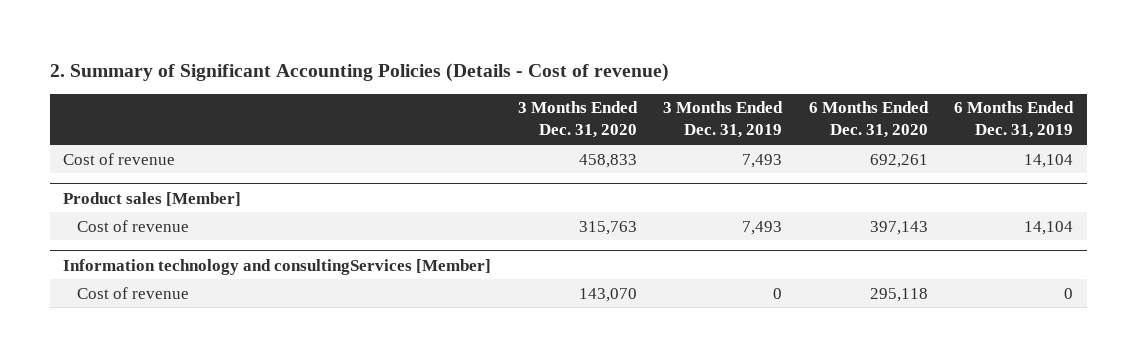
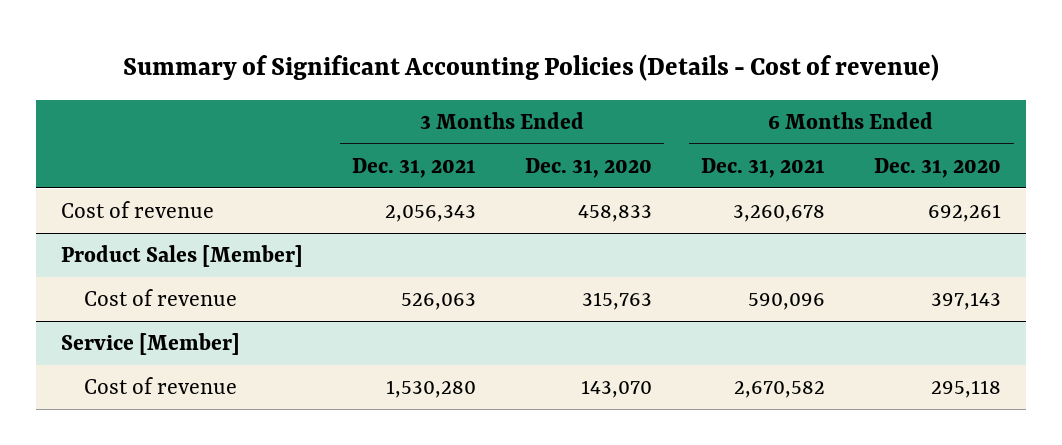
- 2. Summary of Significant Accounting Policies (Details - Cost of revenue)
+ Summary of Significant Accounting Policies (Details - Cost of revenue)
- | 3 Months Ended Dec. 31, 2020 | 3 Months Ended Dec. 31, 2019 | 6 Months Ended Dec. 31, 2020 | 6 Months Ended Dec. 31, 2019
+ | 3 Months Ended Dec. 31, 2021 | 3 Months Ended Dec. 31, 2020 | 6 Months Ended Dec. 31, 2021 | 6 Months Ended Dec. 31, 2020
- Product sales [Member]
+ Product Sales [Member]
- Information technology and consultingServices [Member]
+ Service [Member]

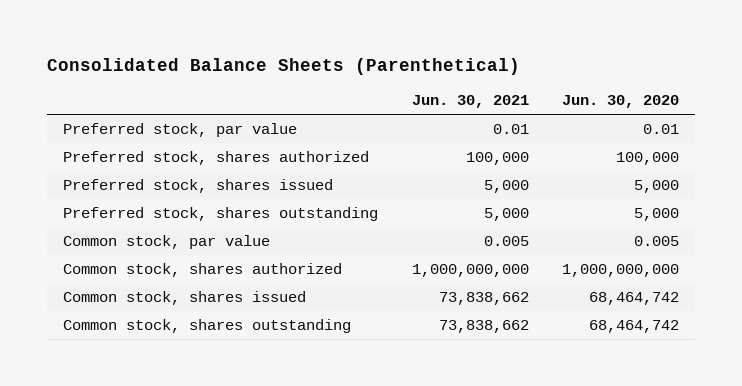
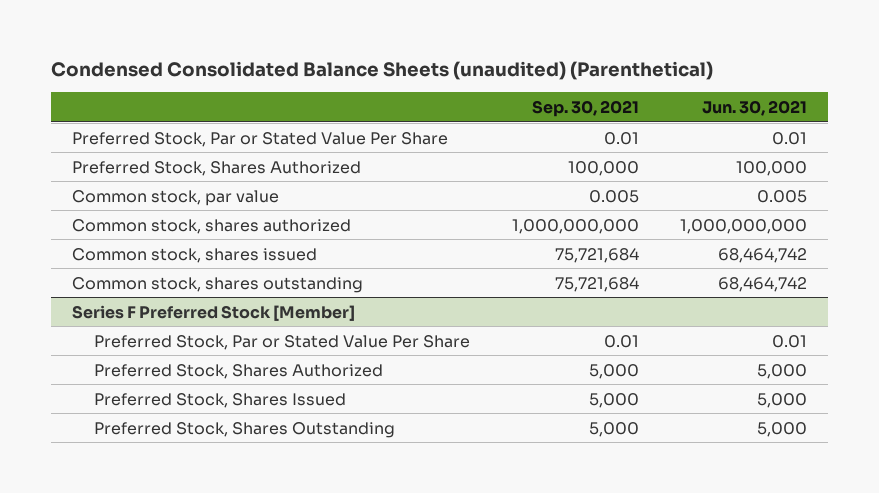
- Consolidated Balance Sheets (Parenthetical)
+ Condensed Consolidated Balance Sheets (unaudited) (Parenthetical)
- | Jun. 30, 2021 | Jun. 30, 2020
+ | Sep. 30, 2021 | Jun. 30, 2021
- Preferred stock, par value | 0.01 | 0.01
- Preferred stock, shares authorized | 100,000 | 100,000
- Preferred stock, shares issued | 5,000 | 5,000
- Preferred stock, shares outstanding | 5,000 | 5,000
+ Preferred Stock, Par or Stated Value Per Share | 0.01 | 0.01
+ Preferred Stock, Shares Authorized | 100,000 | 100,000
- Common stock, shares issued | 73,838,662 | 68,464,742
- Common stock, shares outstanding | 73,838,662 | 68,464,742
+ Common stock, shares issued | 75,721,684 | 68,464,742
+ Common stock, shares outstanding | 75,721,684 | 68,464,742
+ Series F Preferred Stock [Member]
+ Preferred Stock, Par or Stated Value Per Share | 0.01 | 0.01
+ Preferred Stock, Shares Authorized | 5,000 | 5,000
+ Preferred Stock, Shares Issued | 5,000 | 5,000
+ Preferred Stock, Shares Outstanding | 5,000 | 5,000

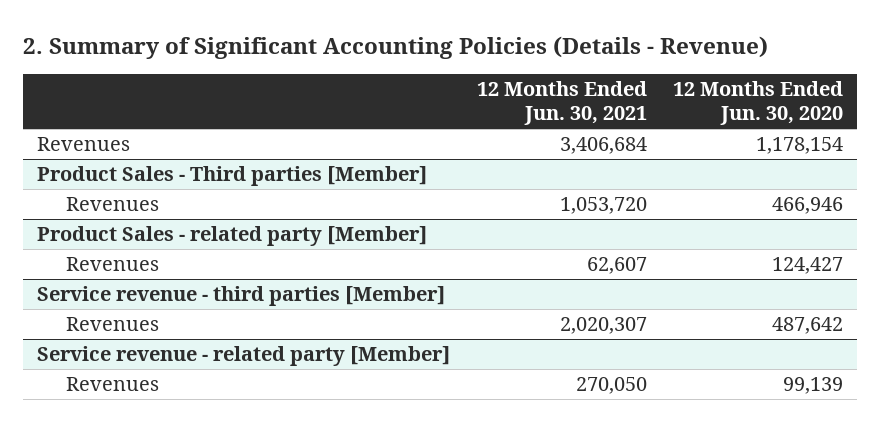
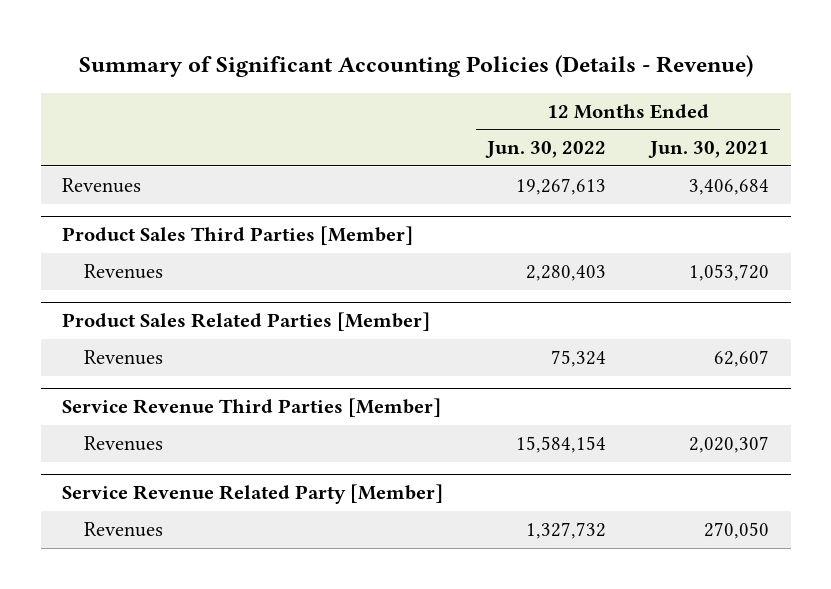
- 2. Summary of Significant Accounting Policies (Details - Revenue)
+ Summary of Significant Accounting Policies (Details - Revenue)
- | 12 Months Ended Jun. 30, 2021 | 12 Months Ended Jun. 30, 2020
+ | 12 Months Ended Jun. 30, 2022 | 12 Months Ended Jun. 30, 2021
- Product Sales - Third parties [Member]
+ Product Sales Third Parties [Member]
- Product Sales - related party [Member]
+ Product Sales Related Parties [Member]
- Service revenue - third parties [Member]
+ Service Revenue Third Parties [Member]
- Service revenue - related party [Member]
+ Service Revenue Related Party [Member]

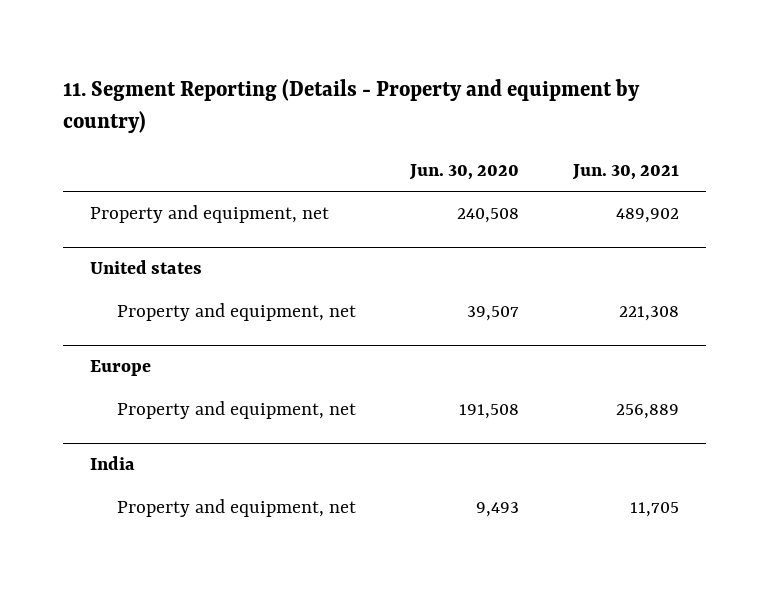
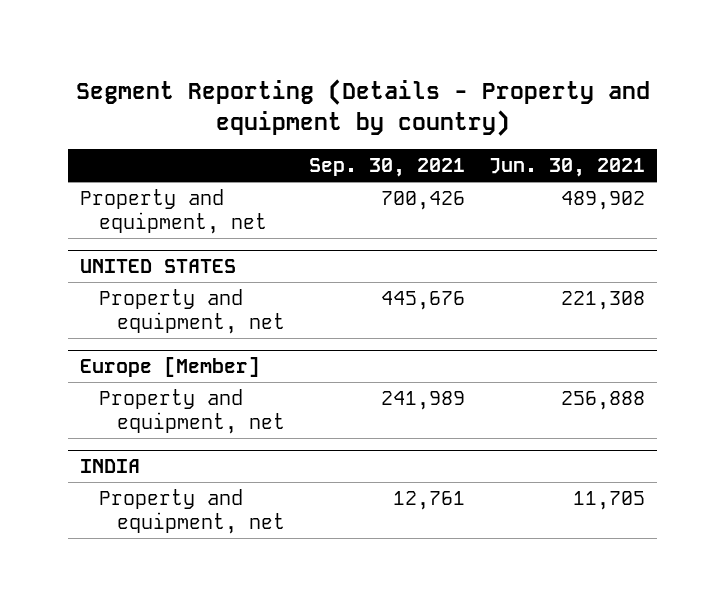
- 11. Segment Reporting (Details - Property and equipment by country)
+ Segment Reporting (Details - Property and equipment by country)
- | Jun. 30, 2020 | Jun. 30, 2021
+ | Sep. 30, 2021 | Jun. 30, 2021
- United states
+ UNITED STATES
- Europe
- Property and equipment, net | 191,508 | 256,889
- India
+ Europe [Member]
+ Property and equipment, net | 241,989 | 256,888
+ INDIA

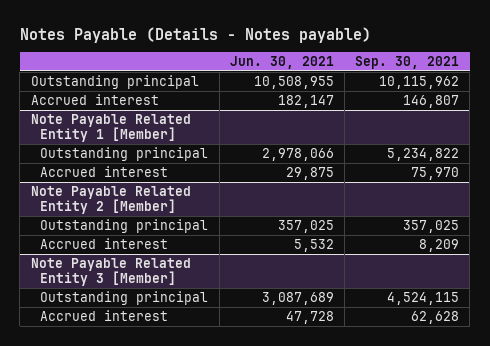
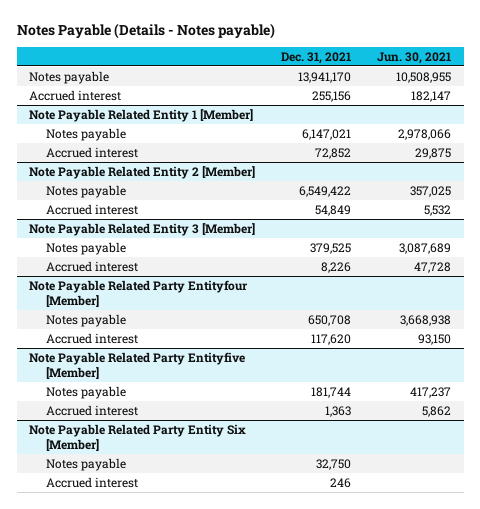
- | Jun. 30, 2021 | Sep. 30, 2021
+ | Dec. 31, 2021 | Jun. 30, 2021
- Outstanding principal | 10,508,955 | 10,115,962
+ Notes payable | 13,941,170 | 10,508,955
@ Note Payable Related Entity 1 [Member]
- Outstanding principal | 2,978,066 | 5,234,822
+ Notes payable | 6,147,021 | 2,978,066
@ Note Payable Related Entity 2 [Member]
- Outstanding principal | 357,025 | 357,025
+ Notes payable | 6,549,422 | 357,025
@ Note Payable Related Entity 3 [Member]
- Outstanding principal | 3,087,689 | 4,524,115
+ Notes payable | 379,525 | 3,087,689
+ Note Payable Related Party Entityfour [Member]
+ Notes payable | 650,708 | 3,668,938
+ Accrued interest | 117,620 | 93,150
+ Note Payable Related Party Entityfive [Member]
+ Notes payable | 181,744 | 417,237
+ Accrued interest | 1,363 | 5,862
+ Note Payable Related Party Entity Six [Member]
+ Notes payable | 32,750 |
+ Accrued interest | 246 |

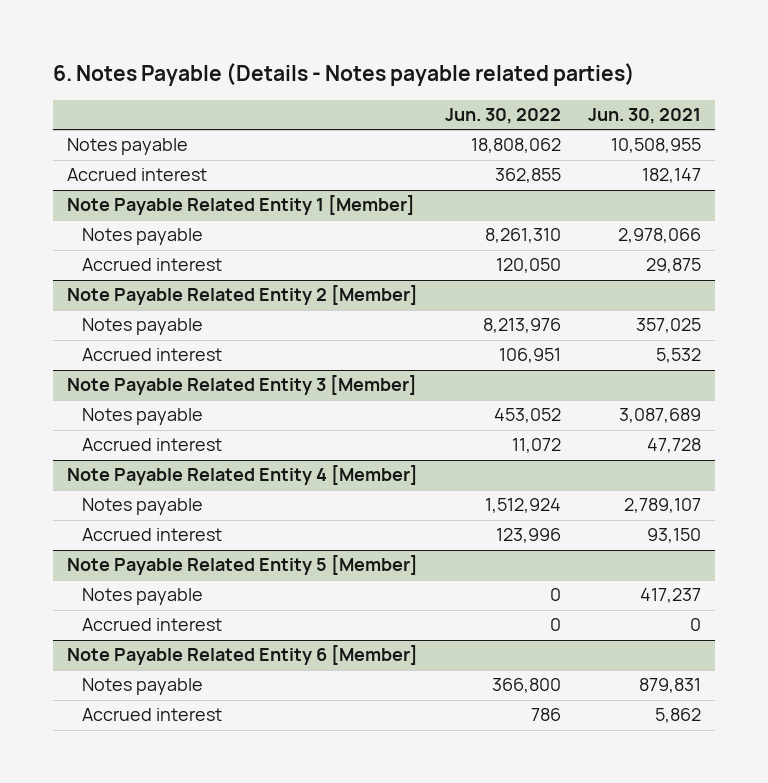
- Notes Payable (Details - Notes payable)
+ 6. Notes Payable (Details - Notes payable related parties)
- | Dec. 31, 2021 | Jun. 30, 2021
+ | Jun. 30, 2022 | Jun. 30, 2021
- Note Payable Related Party Entityfour [Member]
- Notes payable | 650,708 | 3,668,938
+ Note Payable Related Entity 4 [Member]
+ Notes payable | 1,512,924 | 2,789,107
- Note Payable Related Party Entityfive [Member]
+ Note Payable Related Entity 5 [Member]
+ Accrued interest | 0 | 0
+ Note Payable Related Entity 6 [Member]
+ Notes payable | 366,800 | 879,831
- Note Payable Related Party Entity Six [Member]
- Notes payable | 32,750 |
- Accrued interest | 246 |

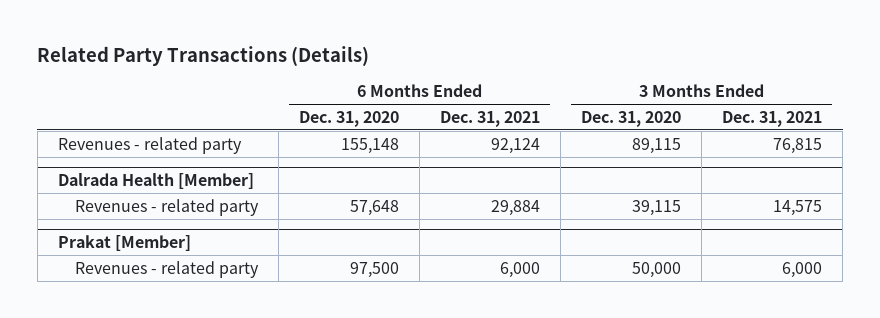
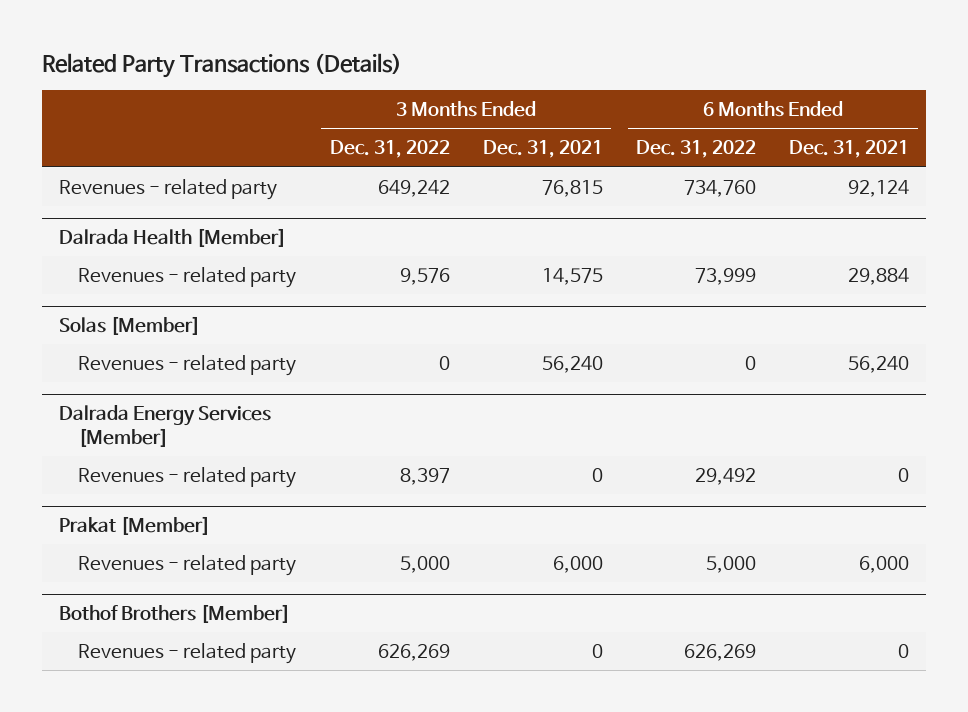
- | 6 Months Ended Dec. 31, 2020 | 6 Months Ended Dec. 31, 2021 | 3 Months Ended Dec. 31, 2020 | 3 Months Ended Dec. 31, 2021
+ | 3 Months Ended Dec. 31, 2022 | 3 Months Ended Dec. 31, 2021 | 6 Months Ended Dec. 31, 2022 | 6 Months Ended Dec. 31, 2021
+ Solas [Member]
+ Revenues - related party | 0 | 56,240 | 0 | 56,240
+ Dalrada Energy Services [Member]
+ Revenues - related party | 8,397 | 0 | 29,492 | 0
+ Bothof Brothers [Member]
+ Revenues - related party | 626,269 | 0 | 626,269 | 0

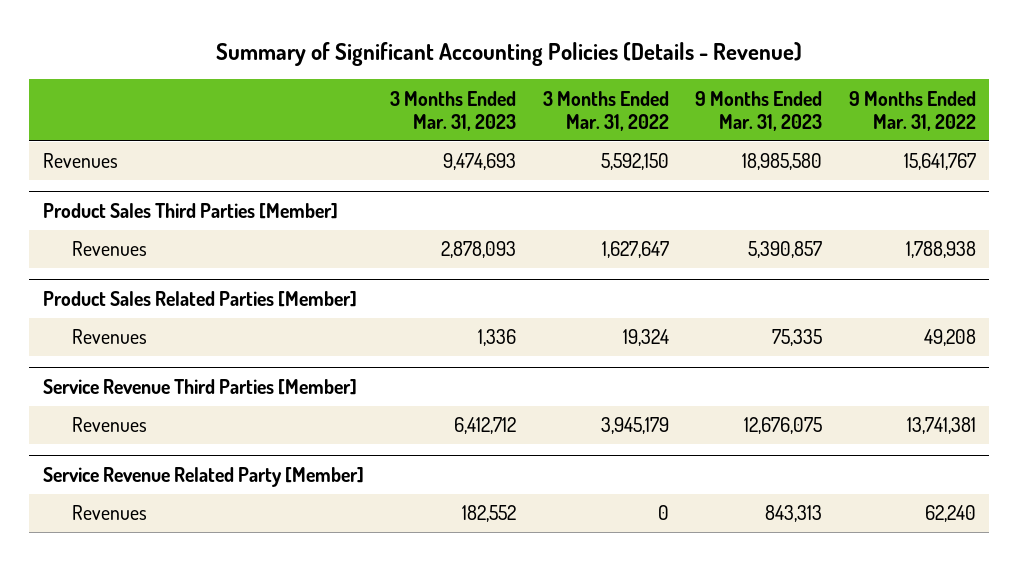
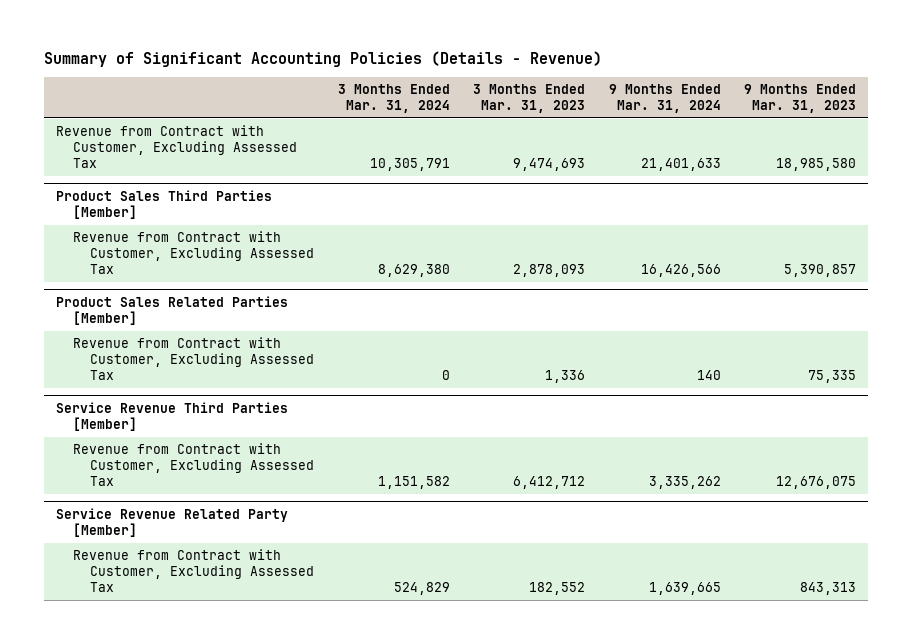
- | 3 Months Ended Mar. 31, 2023 | 3 Months Ended Mar. 31, 2022 | 9 Months Ended Mar. 31, 2023 | 9 Months Ended Mar. 31, 2022
+ | 3 Months Ended Mar. 31, 2024 | 3 Months Ended Mar. 31, 2023 | 9 Months Ended Mar. 31, 2024 | 9 Months Ended Mar. 31, 2023
- Revenues | 9,474,693 | 5,592,150 | 18,985,580 | 15,641,767
+ Revenue from Contract with Customer, Excluding Assessed Tax | 10,305,791 | 9,474,693 | 21,401,633 | 18,985,580
@ Product Sales Third Parties [Member]
- Revenues | 2,878,093 | 1,627,647 | 5,390,857 | 1,788,938
+ Revenue from Contract with Customer, Excluding Assessed Tax | 8,629,380 | 2,878,093 | 16,426,566 | 5,390,857
@ Product Sales Related Parties [Member]
- Revenues | 1,336 | 19,324 | 75,335 | 49,208
+ Revenue from Contract with Customer, Excluding Assessed Tax | 0 | 1,336 | 140 | 75,335
@ Service Revenue Third Parties [Member]
- Revenues | 6,412,712 | 3,945,179 | 12,676,075 | 13,741,381
+ Revenue from Contract with Customer, Excluding Assessed Tax | 1,151,582 | 6,412,712 | 3,335,262 | 12,676,075
@ Service Revenue Related Party [Member]
- Revenues | 182,552 | 0 | 843,313 | 62,240
+ Revenue from Contract with Customer, Excluding Assessed Tax | 524,829 | 182,552 | 1,639,665 | 843,313

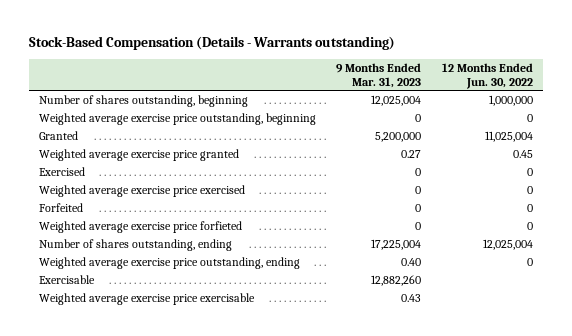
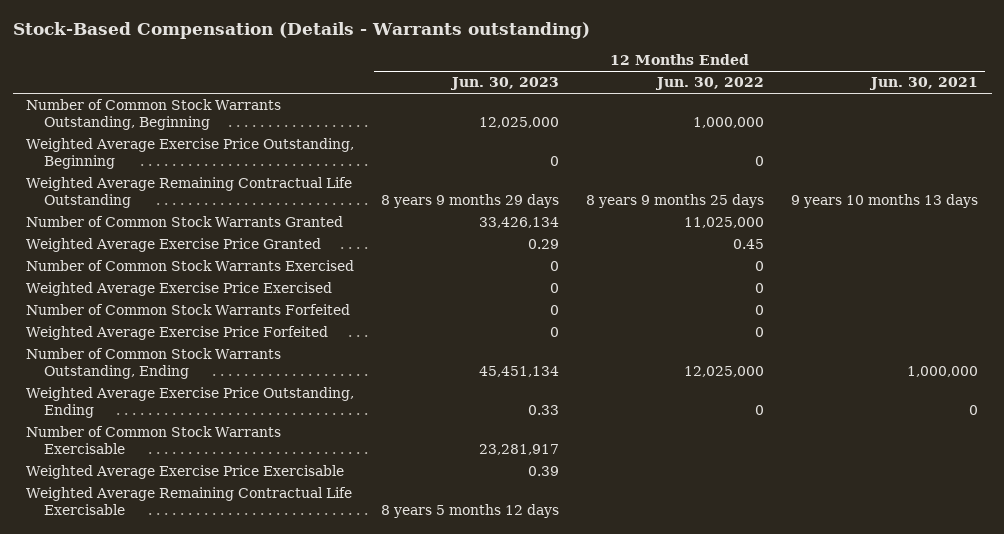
- | 9 Months Ended Mar. 31, 2023 | 12 Months Ended Jun. 30, 2022
+ | 12 Months Ended Jun. 30, 2023 | 12 Months Ended Jun. 30, 2022 | 12 Months Ended Jun. 30, 2021
- Number of shares outstanding, beginning | 12,025,004 | 1,000,000
- Weighted average exercise price outstanding, beginning | 0 | 0
- Granted | 5,200,000 | 11,025,004
- Weighted average exercise price granted | 0.27 | 0.45
- Exercised | 0 | 0
- Weighted average exercise price exercised | 0 | 0
- Forfeited | 0 | 0
- Weighted average exercise price forfieted | 0 | 0
- Number of shares outstanding, ending | 17,225,004 | 12,025,004
- Weighted average exercise price outstanding, ending | 0.40 | 0
- Exercisable | 12,882,260 |
- Weighted average exercise price exercisable | 0.43 |
+ Number of Common Stock Warrants Outstanding, Beginning | 12,025,000 | 1,000,000 |
+ Weighted Average Exercise Price Outstanding, Beginning | 0 | 0 |
+ Weighted Average Remaining Contractual Life Outstanding | 8 years 9 months 29 days | 8 years 9 months 25 days | 9 years 10 months 13 days
+ Number of Common Stock Warrants Granted | 33,426,134 | 11,025,000 |
+ Weighted Average Exercise Price Granted | 0.29 | 0.45 |
+ Number of Common Stock Warrants Exercised | 0 | 0 |
+ Weighted Average Exercise Price Exercised | 0 | 0 |
+ Number of Common Stock Warrants Forfeited | 0 | 0 |
+ Weighted Average Exercise Price Forfeited | 0 | 0 |
+ Number of Common Stock Warrants Outstanding, Ending | 45,451,134 | 12,025,000 | 1,000,000
+ Weighted Average Exercise Price Outstanding, Ending | 0.33 | 0 | 0
+ Number of Common Stock Warrants Exercisable | 23,281,917 | |
+ Weighted Average Exercise Price Exercisable | 0.39 | |
+ Weighted Average Remaining Contractual Life Exercisable | 8 years 5 months 12 days | |

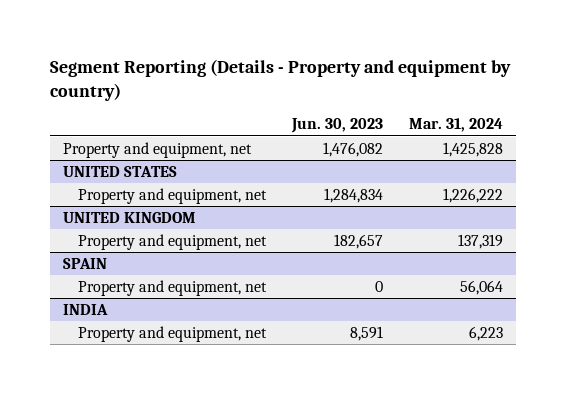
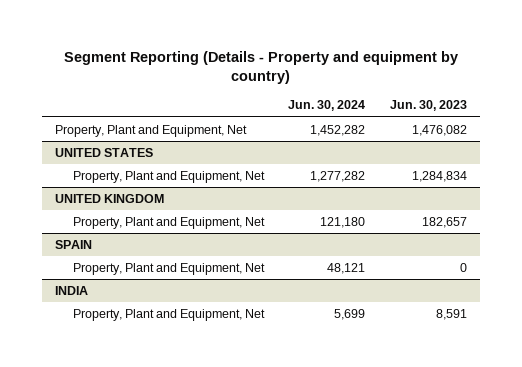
- | Jun. 30, 2023 | Mar. 31, 2024
+ | Jun. 30, 2024 | Jun. 30, 2023
- Property and equipment, net | 1,476,082 | 1,425,828
+ Property, Plant and Equipment, Net | 1,452,282 | 1,476,082
@ UNITED STATES
- Property and equipment, net | 1,284,834 | 1,226,222
+ Property, Plant and Equipment, Net | 1,277,282 | 1,284,834
@ UNITED KINGDOM
- Property and equipment, net | 182,657 | 137,319
+ Property, Plant and Equipment, Net | 121,180 | 182,657
@ SPAIN
- Property and equipment, net | 0 | 56,064
+ Property, Plant and Equipment, Net | 48,121 | 0
@ INDIA
- Property and equipment, net | 8,591 | 6,223
+ Property, Plant and Equipment, Net | 5,699 | 8,591

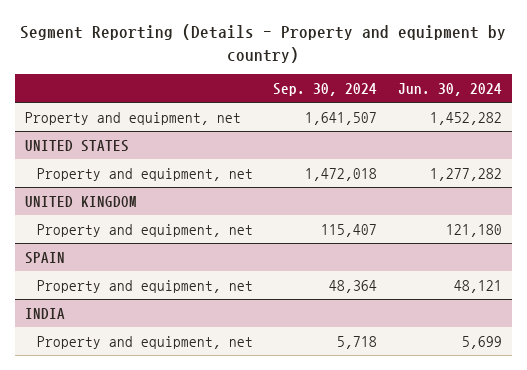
- | Jun. 30, 2024 | Jun. 30, 2023
+ | Sep. 30, 2024 | Jun. 30, 2024
- Property, Plant and Equipment, Net | 1,452,282 | 1,476,082
+ Property and equipment, net | 1,641,507 | 1,452,282
@ UNITED STATES
- Property, Plant and Equipment, Net | 1,277,282 | 1,284,834
+ Property and equipment, net | 1,472,018 | 1,277,282
@ UNITED KINGDOM
- Property, Plant and Equipment, Net | 121,180 | 182,657
+ Property and equipment, net | 115,407 | 121,180
@ SPAIN
- Property, Plant and Equipment, Net | 48,121 | 0
+ Property and equipment, net | 48,364 | 48,121
@ INDIA
- Property, Plant and Equipment, Net | 5,699 | 8,591
+ Property and equipment, net | 5,718 | 5,699

